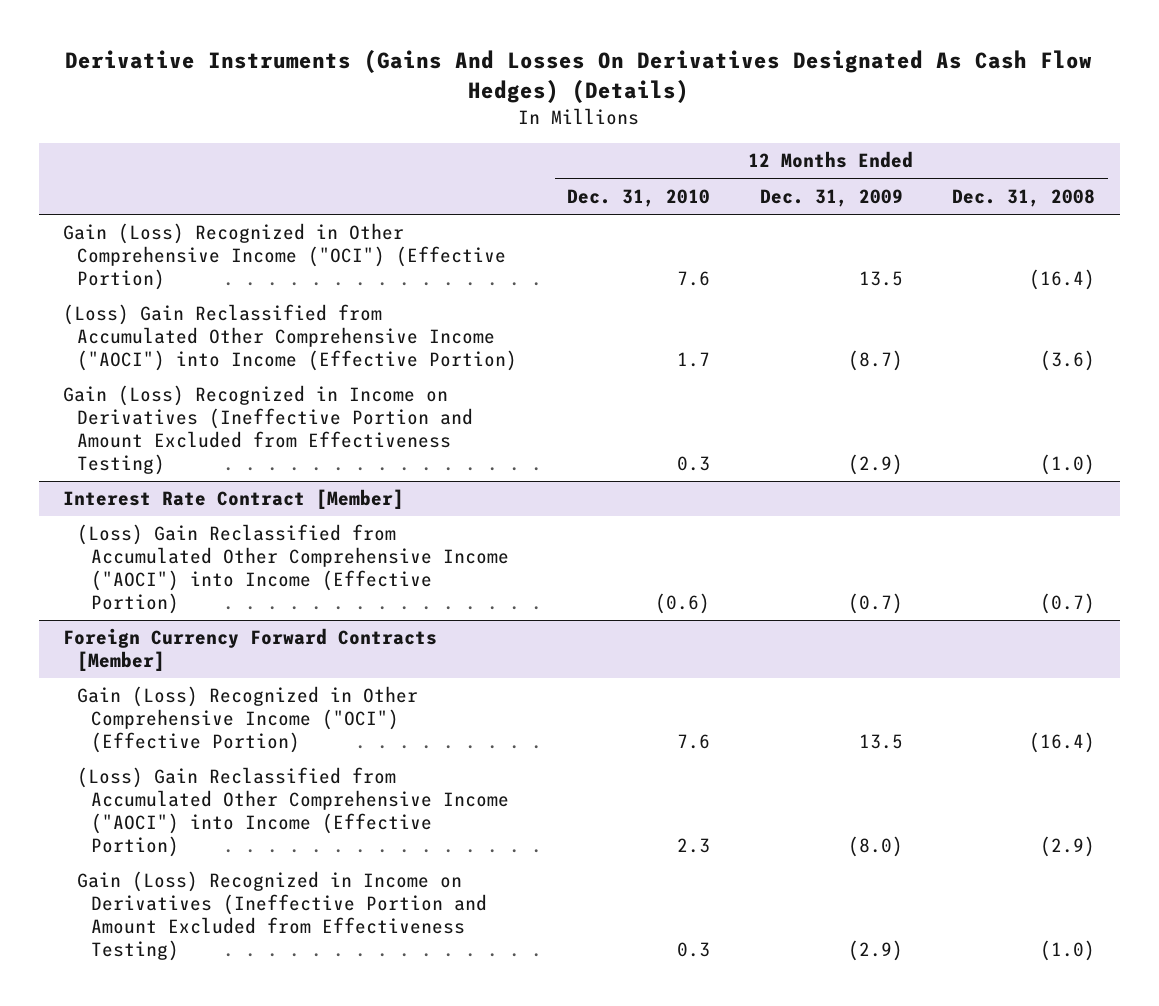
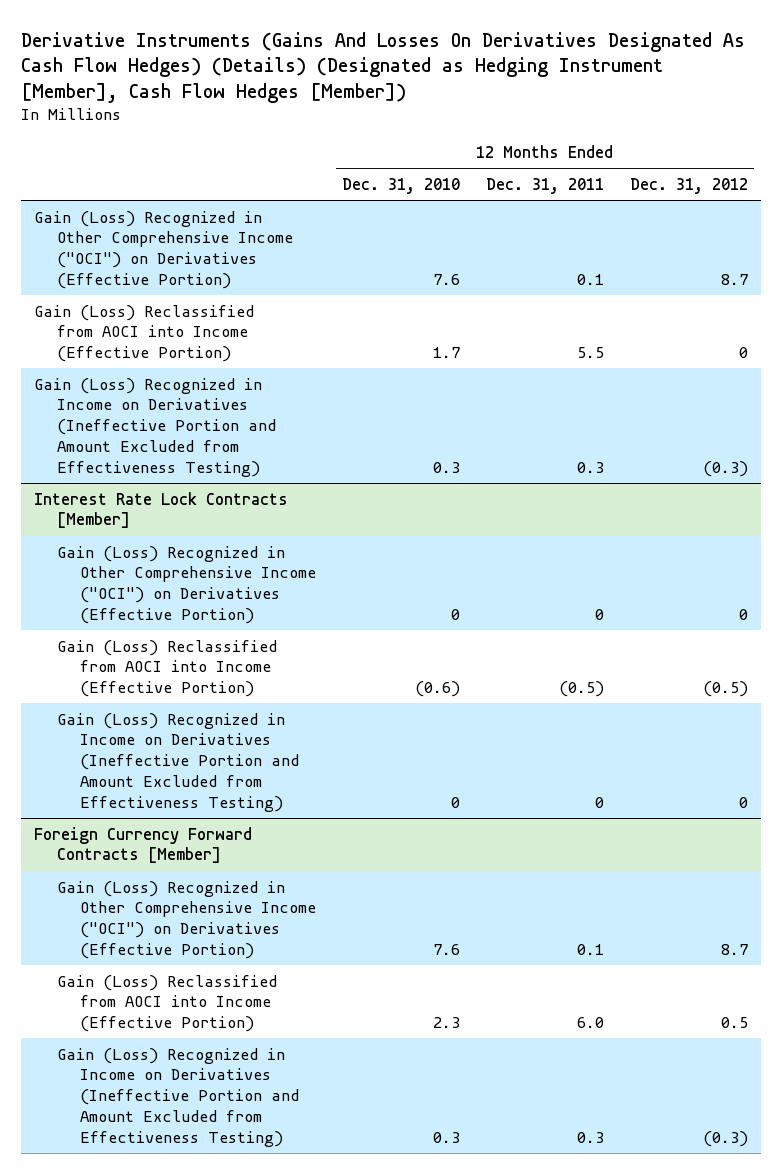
- Derivative Instruments (Gains And Losses On Derivatives Designated As Cash Flow Hedges) (Details)
+ Derivative Instruments (Gains And Losses On Derivatives Designated As Cash Flow Hedges) (Details) (Designated as Hedging Instrument [Member], Cash Flow Hedges [Member])
- | 12 Months Ended Dec. 31, 2010 | 12 Months Ended Dec. 31, 2009 | 12 Months Ended Dec. 31, 2008
+ | 12 Months Ended Dec. 31, 2010 | 12 Months Ended Dec. 31, 2011 | 12 Months Ended Dec. 31, 2012
- Gain (Loss) Recognized in Other Comprehensive Income ("OCI") (Effective Portion) | 7.6 | 13.5 | (16.4)
- (Loss) Gain Reclassified from Accumulated Other Comprehensive Income ("AOCI") into Income (Effective Portion) | 1.7 | (8.7) | (3.6)
+ Gain (Loss) Recognized in Other Comprehensive Income ("OCI") on Derivatives (Effective Portion) | 7.6 | 0.1 | 8.7
+ Gain (Loss) Reclassified from AOCI into Income (Effective Portion) | 1.7 | 5.5 | 0
- Interest Rate Contract [Member]
- (Loss) Gain Reclassified from Accumulated Other Comprehensive Income ("AOCI") into Income (Effective Portion) | (0.6) | (0.7) | (0.7)
+ Interest Rate Lock Contracts [Member]
+ Gain (Loss) Recognized in Other Comprehensive Income ("OCI") on Derivatives (Effective Portion) | 0 | 0 | 0
+ Gain (Loss) Reclassified from AOCI into Income (Effective Portion) | (0.6) | (0.5) | (0.5)
+ Gain (Loss) Recognized in Income on Derivatives (Ineffective Portion and Amount Excluded from Effectiveness Testing) | 0 | 0 | 0
@ Foreign Currency Forward Contracts [Member]
- Gain (Loss) Recognized in Other Comprehensive Income ("OCI") (Effective Portion) | 7.6 | 13.5 | (16.4)
- (Loss) Gain Reclassified from Accumulated Other Comprehensive Income ("AOCI") into Income (Effective Portion) | 2.3 | (8.0) | (2.9)
+ Gain (Loss) Recognized in Other Comprehensive Income ("OCI") on Derivatives (Effective Portion) | 7.6 | 0.1 | 8.7
+ Gain (Loss) Reclassified from AOCI into Income (Effective Portion) | 2.3 | 6.0 | 0.5

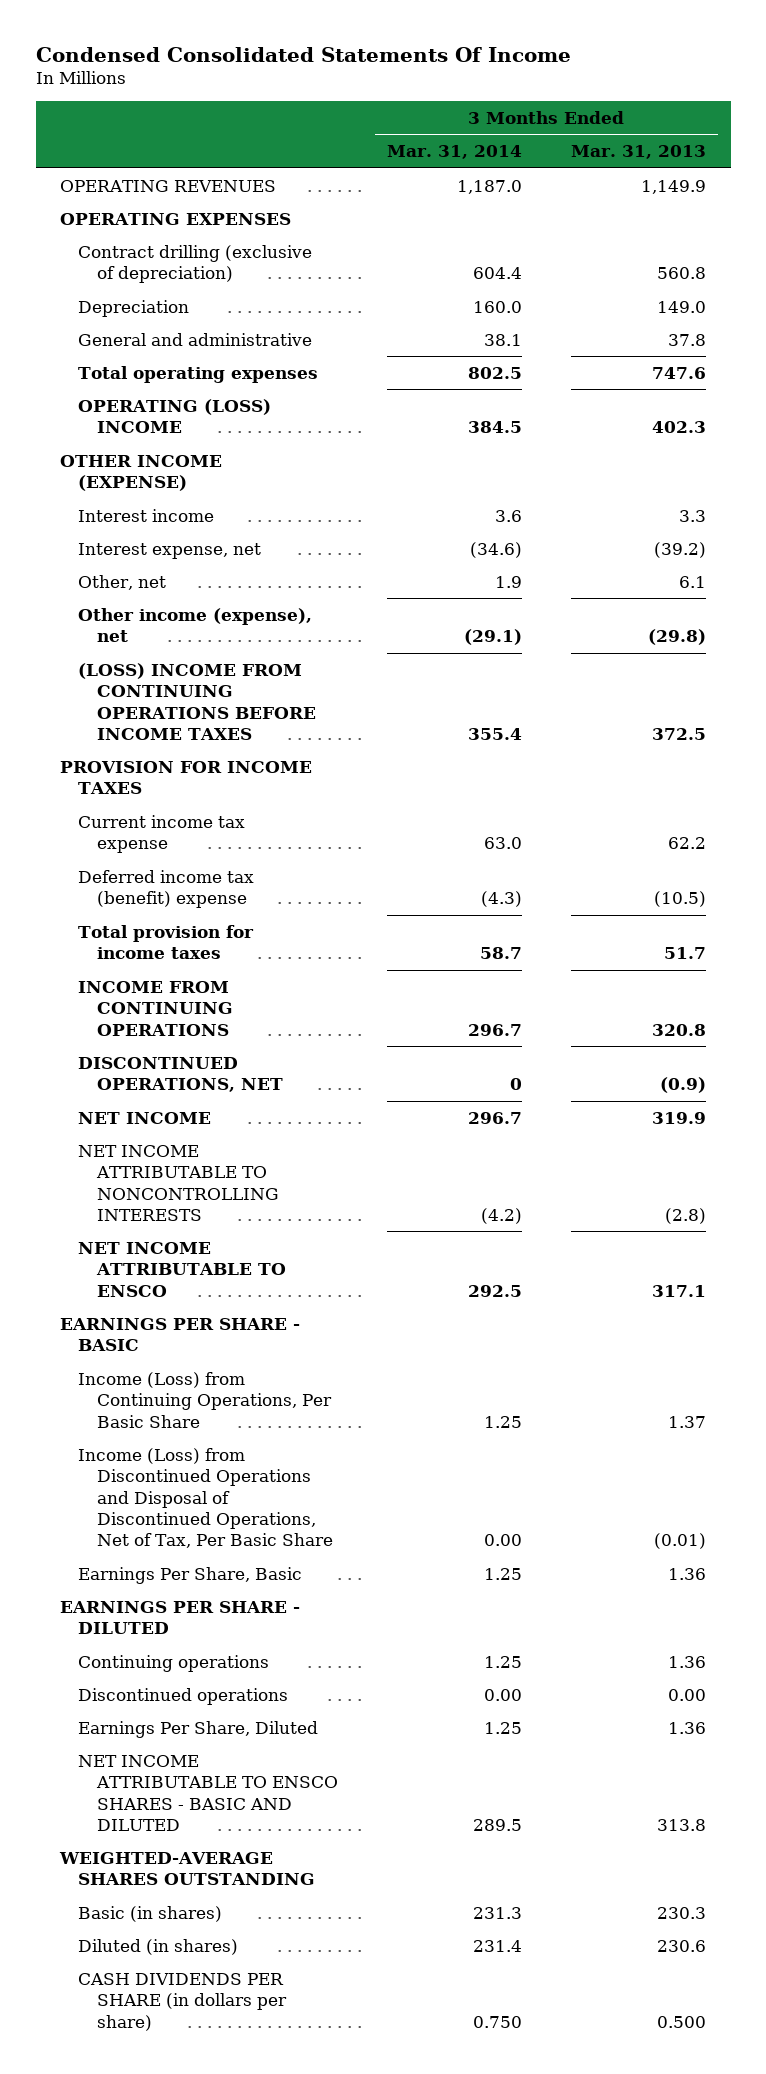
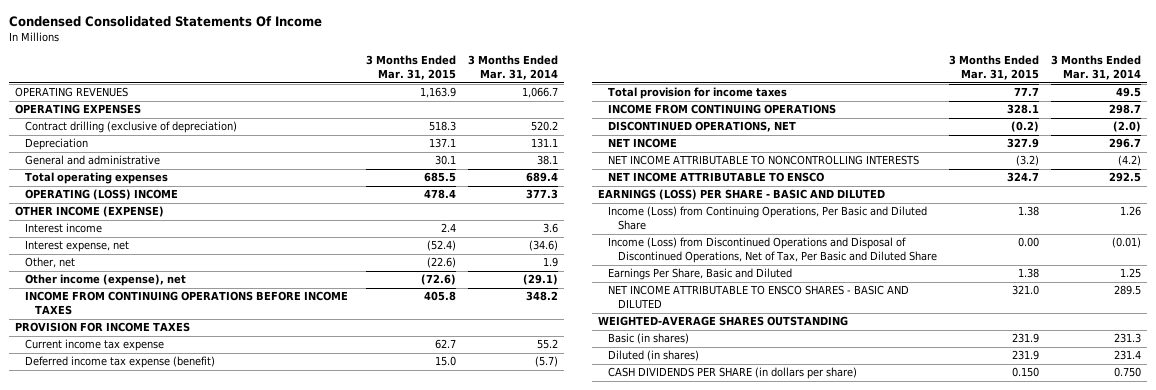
- | 3 Months Ended Mar. 31, 2014 | 3 Months Ended Mar. 31, 2013
+ | 3 Months Ended Mar. 31, 2015 | 3 Months Ended Mar. 31, 2014
- OPERATING REVENUES | 1,187.0 | 1,149.9
+ OPERATING REVENUES | 1,163.9 | 1,066.7
- Contract drilling (exclusive of depreciation) | 604.4 | 560.8
- Depreciation | 160.0 | 149.0
+ Contract drilling (exclusive of depreciation) | 518.3 | 520.2
+ Depreciation | 137.1 | 131.1
- Total operating expenses | 802.5 | 747.6
- OPERATING (LOSS) INCOME | 384.5 | 402.3
+ Total operating expenses | 685.5 | 689.4
+ OPERATING (LOSS) INCOME | 478.4 | 377.3
- (LOSS) INCOME FROM CONTINUING OPERATIONS BEFORE INCOME TAXES | 355.4 | 372.5
+ INCOME FROM CONTINUING OPERATIONS BEFORE INCOME TAXES | 405.8 | 348.2
- Current income tax expense | 63.0 | 62.2
- Deferred income tax (benefit) expense | (4.3) | (10.5)
- Total provision for income taxes | 58.7 | 51.7
- INCOME FROM CONTINUING OPERATIONS | 296.7 | 320.8
- DISCONTINUED OPERATIONS, NET | 0 | (0.9)
+ Current income tax expense | 62.7 | 55.2
+ Deferred income tax expense (benefit) | 15.0 | (5.7)
+ Total provision for income taxes | 77.7 | 49.5
+ INCOME FROM CONTINUING OPERATIONS | 328.1 | 298.7
+ DISCONTINUED OPERATIONS, NET | (0.2) | (2.0)
- EARNINGS PER SHARE - BASIC
- Income (Loss) from Continuing Operations, Per Basic Share | 1.25 | 1.37
- Income (Loss) from Discontinued Operations and Disposal of Discontinued Operations, Net of Tax, Per Basic Share | 0.00 | (0.01)
- Earnings Per Share, Basic | 1.25 | 1.36
- EARNINGS PER SHARE - DILUTED
- Continuing operations | 1.25 | 1.36
- Discontinued operations | 0.00 | 0.00
- Earnings Per Share, Diluted | 1.25 | 1.36
+ EARNINGS (LOSS) PER SHARE - BASIC AND DILUTED
+ Income (Loss) from Continuing Operations, Per Basic and Diluted Share | 1.38 | 1.26
+ Income (Loss) from Discontinued Operations and Disposal of Discontinued Operations, Net of Tax, Per Basic and Diluted Share | 0.00 | (0.01)
+ Earnings Per Share, Basic and Diluted | 1.38 | 1.25

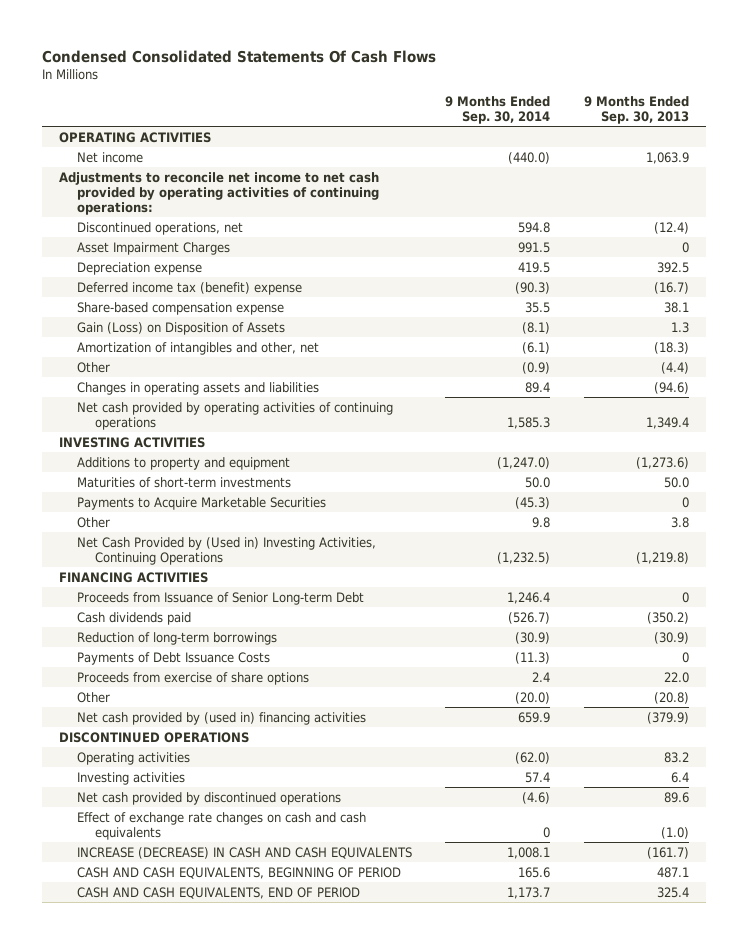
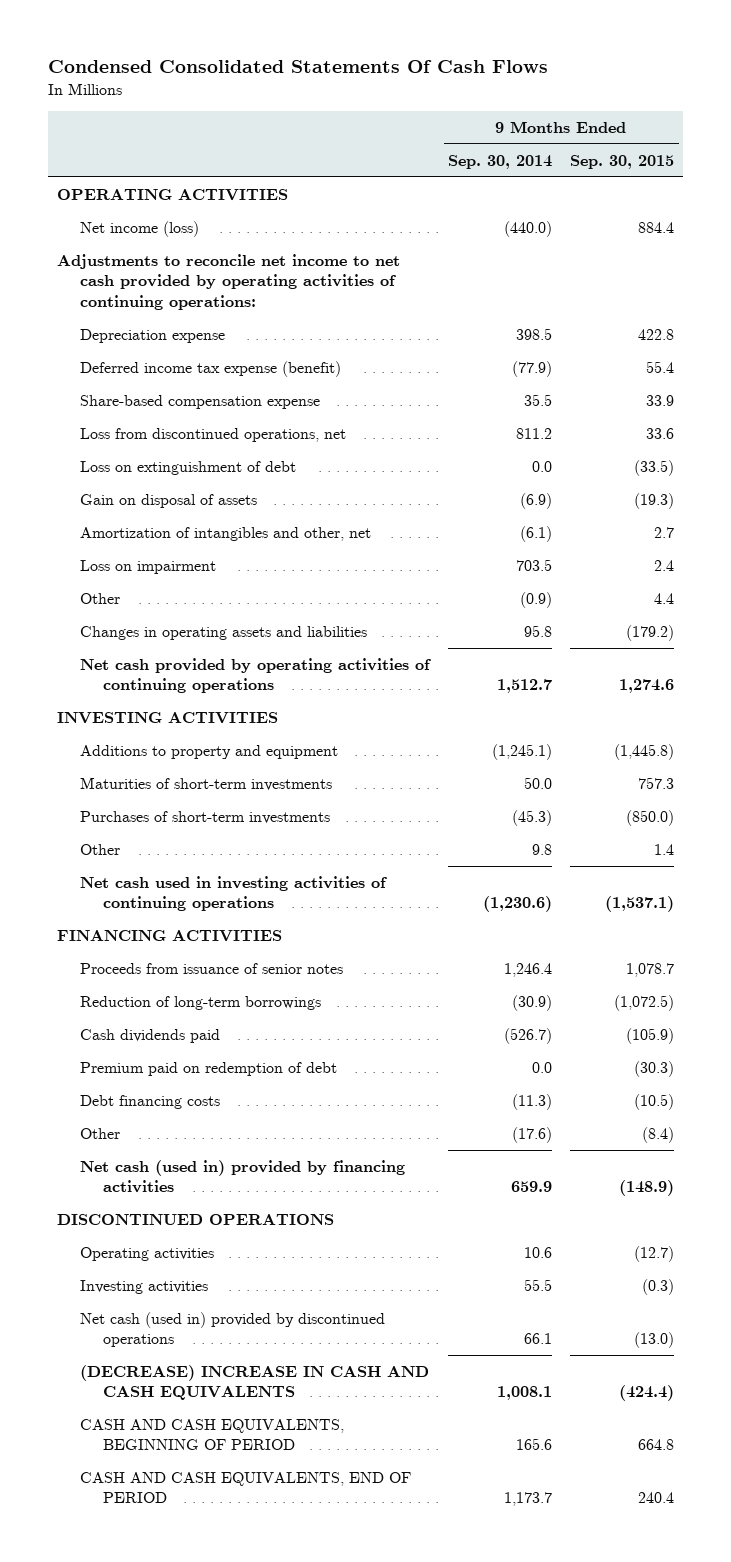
- | 9 Months Ended Sep. 30, 2014 | 9 Months Ended Sep. 30, 2013
+ | 9 Months Ended Sep. 30, 2014 | 9 Months Ended Sep. 30, 2015
- Net income | (440.0) | 1,063.9
+ Net income (loss) | (440.0) | 884.4
- Discontinued operations, net | 594.8 | (12.4)
- Asset Impairment Charges | 991.5 | 0
- Depreciation expense | 419.5 | 392.5
- Deferred income tax (benefit) expense | (90.3) | (16.7)
+ Depreciation expense | 398.5 | 422.8
+ Deferred income tax expense (benefit) | (77.9) | 55.4
- Gain (Loss) on Disposition of Assets | (8.1) | 1.3
+ Loss from discontinued operations, net | 811.2 | 33.6
+ Loss on extinguishment of debt | 0.0 | (33.5)
+ Gain on disposal of assets | (6.9) | (19.3)
+ Loss on impairment | 703.5 | 2.4
- Changes in operating assets and liabilities | 89.4 | (94.6)
- Net cash provided by operating activities of continuing operations | 1,585.3 | 1,349.4
+ Changes in operating assets and liabilities | 95.8 | (179.2)
+ Net cash provided by operating activities of continuing operations | 1,512.7 | 1,274.6
- Additions to property and equipment | (1,247.0) | (1,273.6)
+ Additions to property and equipment | (1,245.1) | (1,445.8)
- Payments to Acquire Marketable Securities | (45.3) | 0
+ Purchases of short-term investments | (45.3) | (850.0)
- Net Cash Provided by (Used in) Investing Activities, Continuing Operations | (1,232.5) | (1,219.8)
+ Net cash used in investing activities of continuing operations | (1,230.6) | (1,537.1)
- Proceeds from Issuance of Senior Long-term Debt | 1,246.4 | 0
+ Proceeds from issuance of senior notes | 1,246.4 | 1,078.7
- Payments of Debt Issuance Costs | (11.3) | 0
- Proceeds from exercise of share options | 2.4 | 22.0
- Other | (20.0) | (20.8)
- Net cash provided by (used in) financing activities | 659.9 | (379.9)
moved down: Cash dividends paid | (526.7) | (105.9)
+ Premium paid on redemption of debt | 0.0 | (30.3)
+ Debt financing costs | (11.3) | (10.5)
+ Other | (17.6) | (8.4)
+ Net cash (used in) provided by financing activities | 659.9 | (148.9)
- Operating activities | (62.0) | 83.2
- Investing activities | 57.4 | 6.4
- Net cash provided by discontinued operations | (4.6) | 89.6
- Effect of exchange rate changes on cash and cash equivalents | 0 | (1.0)
- INCREASE (DECREASE) IN CASH AND CASH EQUIVALENTS | 1,008.1 | (161.7)
+ Operating activities | 10.6 | (12.7)
+ Investing activities | 55.5 | (0.3)
+ Net cash (used in) provided by discontinued operations | 66.1 | (13.0)
+ (DECREASE) INCREASE IN CASH AND CASH EQUIVALENTS | 1,008.1 | (424.4)

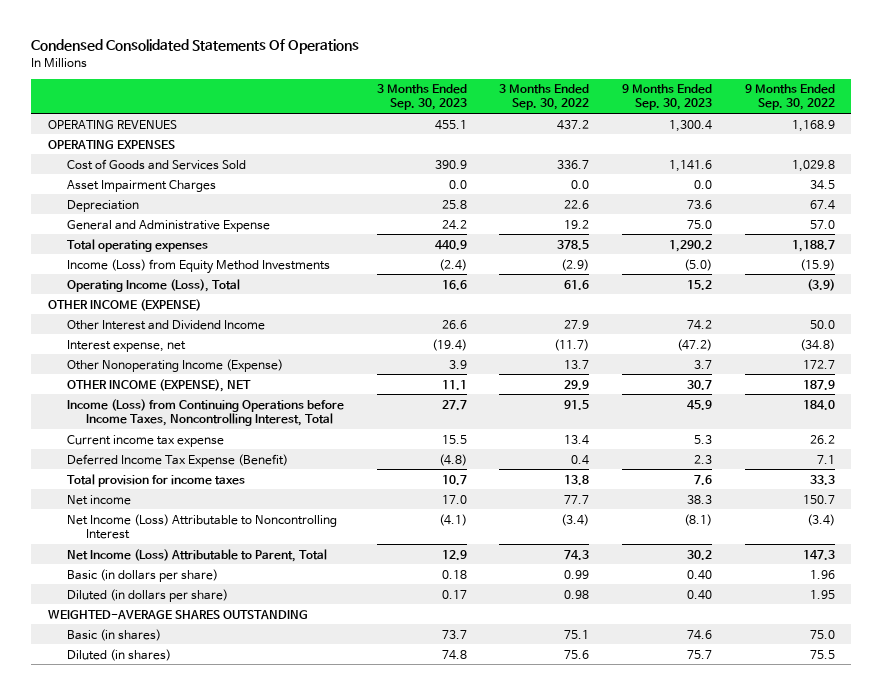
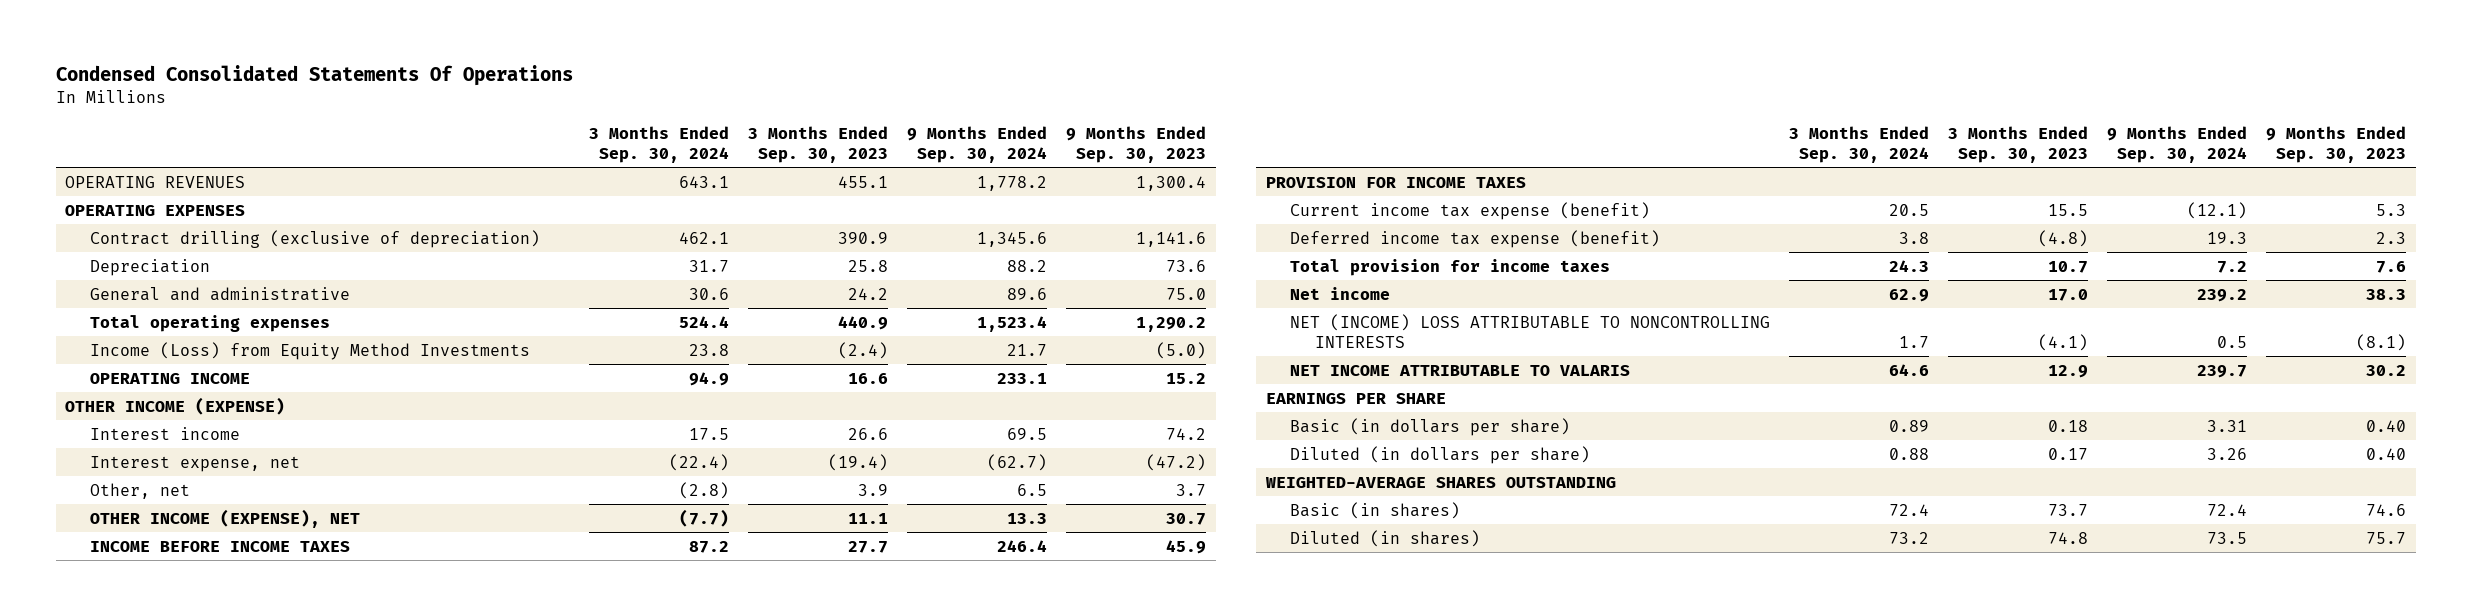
- | 3 Months Ended Sep. 30, 2023 | 3 Months Ended Sep. 30, 2022 | 9 Months Ended Sep. 30, 2023 | 9 Months Ended Sep. 30, 2022
+ | 3 Months Ended Sep. 30, 2024 | 3 Months Ended Sep. 30, 2023 | 9 Months Ended Sep. 30, 2024 | 9 Months Ended Sep. 30, 2023
- Cost of Goods and Services Sold | 390.9 | 336.7 | 1,141.6 | 1,029.8
- Asset Impairment Charges | 0.0 | 0.0 | 0.0 | 34.5
+ Contract drilling (exclusive of depreciation) | 462.1 | 390.9 | 1,345.6 | 1,141.6
- General and Administrative Expense | 24.2 | 19.2 | 75.0 | 57.0
+ General and administrative | 30.6 | 24.2 | 89.6 | 75.0
- Operating Income (Loss), Total | 16.6 | 61.6 | 15.2 | (3.9)
+ OPERATING INCOME | 94.9 | 16.6 | 233.1 | 15.2
- Other Interest and Dividend Income | 26.6 | 27.9 | 74.2 | 50.0
+ Interest income | 17.5 | 26.6 | 69.5 | 74.2
- Other Nonoperating Income (Expense) | 3.9 | 13.7 | 3.7 | 172.7
+ Other, net | (2.8) | 3.9 | 6.5 | 3.7
- Income (Loss) from Continuing Operations before Income Taxes, Noncontrolling Interest, Total | 27.7 | 91.5 | 45.9 | 184.0
- Current income tax expense | 15.5 | 13.4 | 5.3 | 26.2
- Deferred Income Tax Expense (Benefit) | (4.8) | 0.4 | 2.3 | 7.1
+ INCOME BEFORE INCOME TAXES | 87.2 | 27.7 | 246.4 | 45.9
+ PROVISION FOR INCOME TAXES
+ Current income tax expense (benefit) | 20.5 | 15.5 | (12.1) | 5.3
+ Deferred income tax expense (benefit) | 3.8 | (4.8) | 19.3 | 2.3
- Net Income (Loss) Attributable to Noncontrolling Interest | (4.1) | (3.4) | (8.1) | (3.4)
- Net Income (Loss) Attributable to Parent, Total | 12.9 | 74.3 | 30.2 | 147.3
+ NET (INCOME) LOSS ATTRIBUTABLE TO NONCONTROLLING INTERESTS | 1.7 | (4.1) | 0.5 | (8.1)
+ NET INCOME ATTRIBUTABLE TO VALARIS | 64.6 | 12.9 | 239.7 | 30.2
+ EARNINGS PER SHARE

